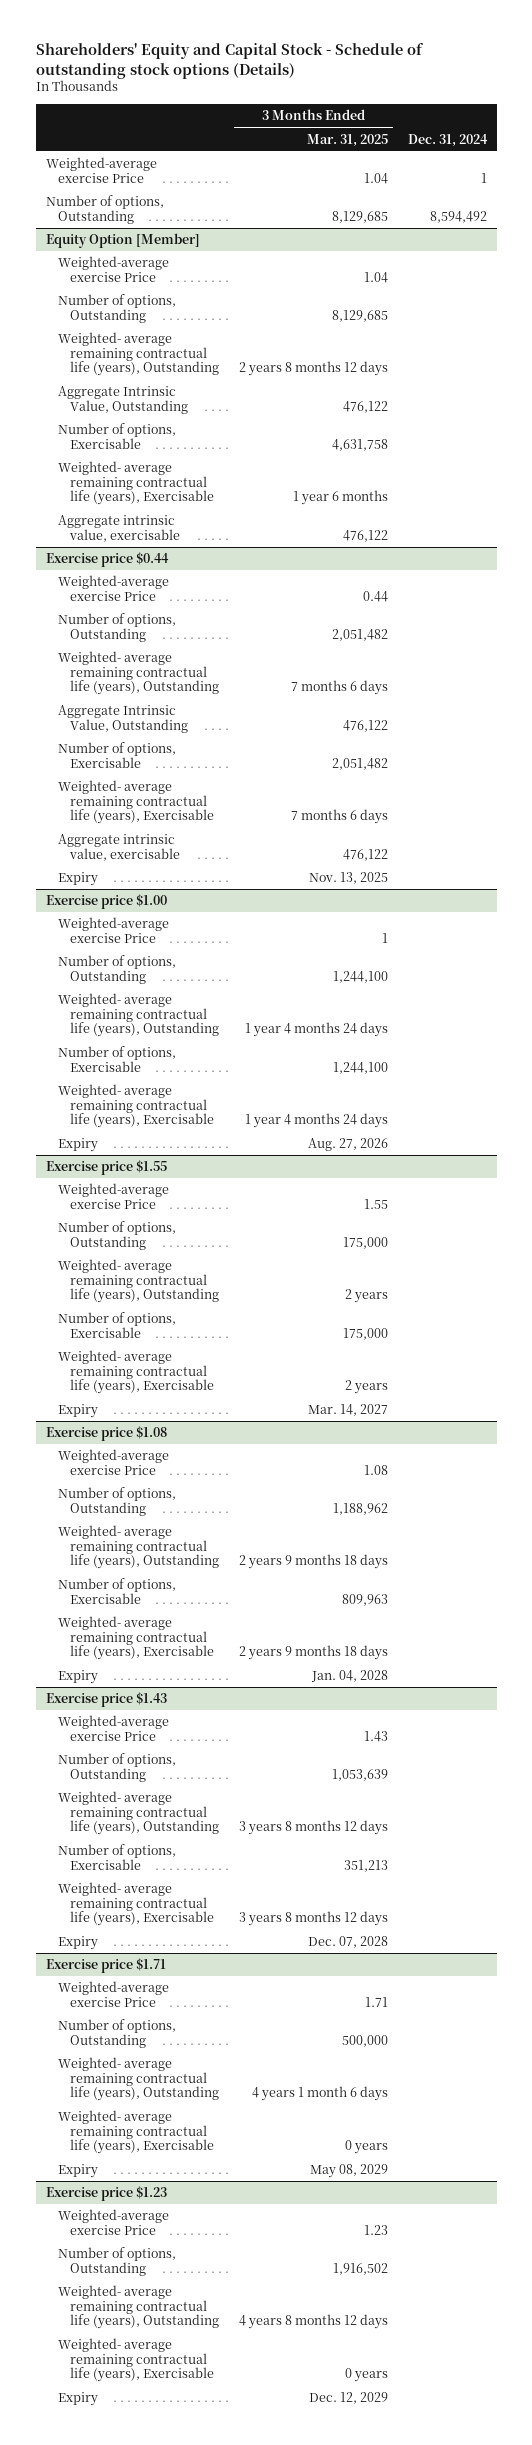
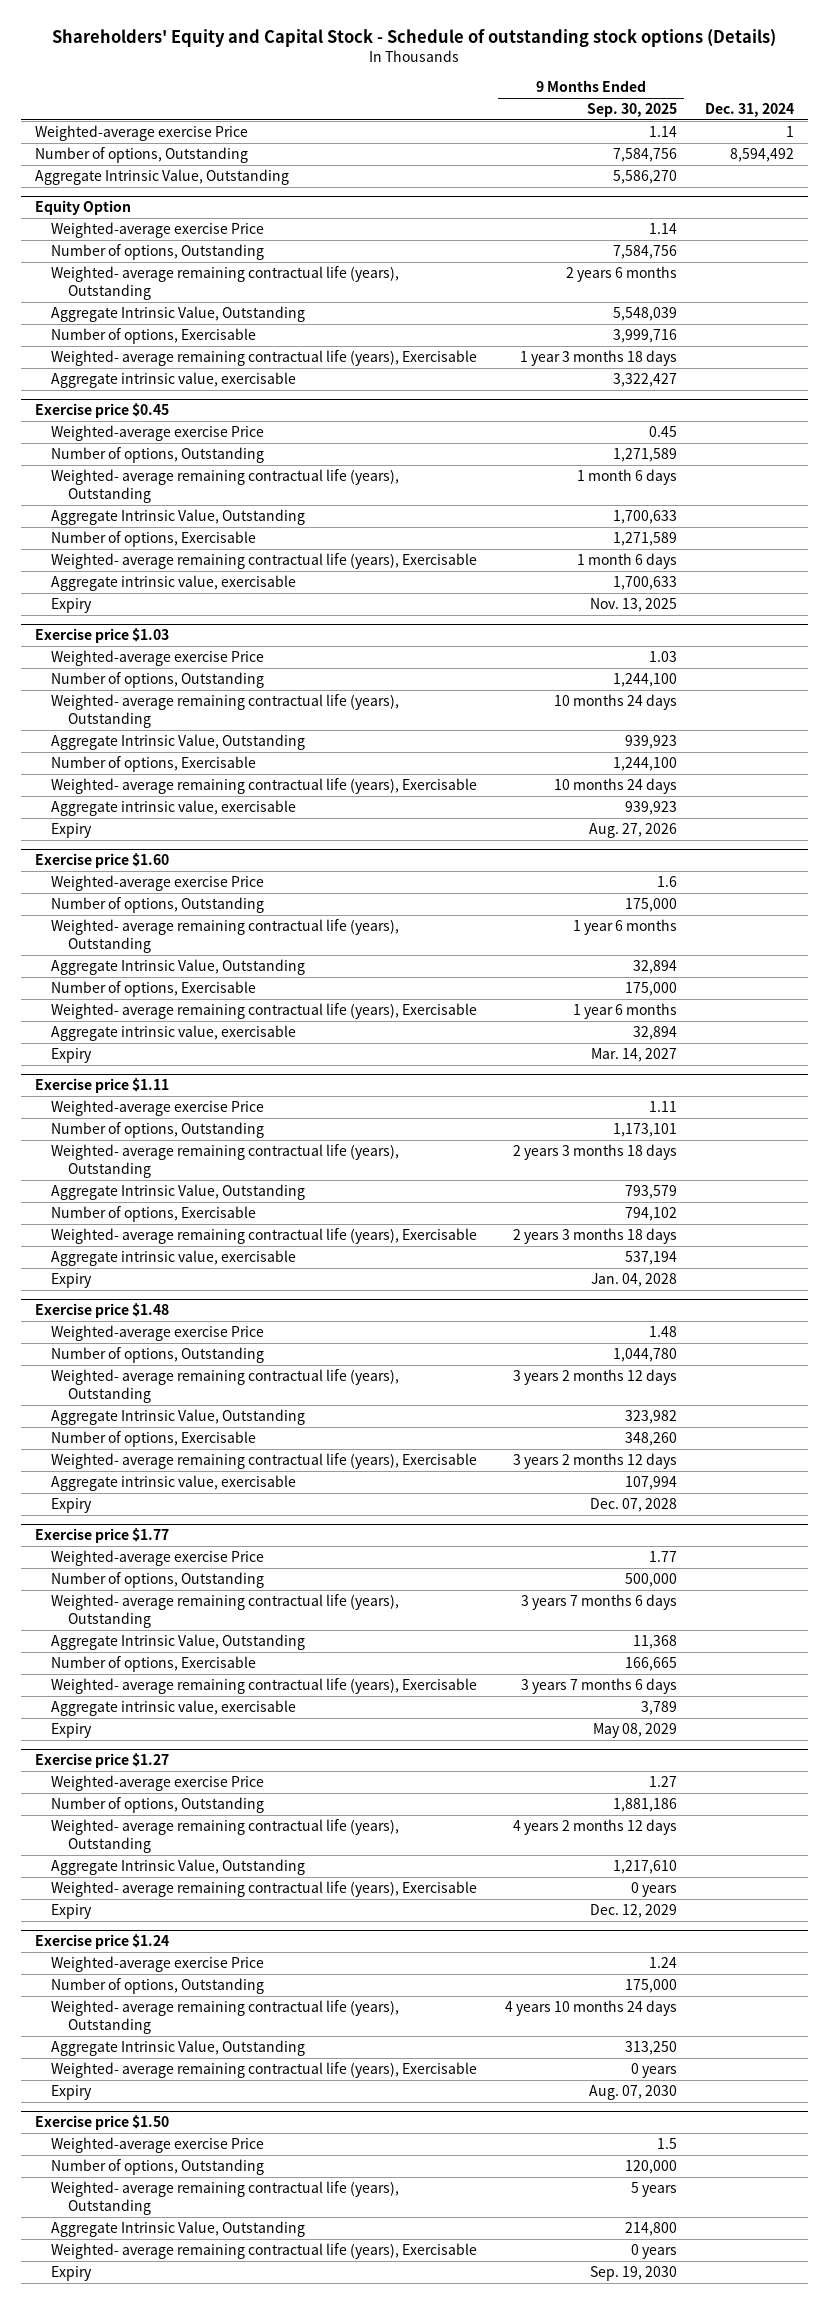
- | 3 Months Ended Mar. 31, 2025 | Dec. 31, 2024
+ | 9 Months Ended Sep. 30, 2025 | Dec. 31, 2024
- Equity Option [Member]
+ Aggregate Intrinsic Value, Outstanding | 5,586,270 |
+ Equity Option
- Exercise price $0.44
- Weighted-average exercise Price | 0.44 |
- Number of options, Outstanding | 2,051,482 |
- Weighted- average remaining contractual life (years), Outstanding | 7 months 6 days |
- Aggregate Intrinsic Value, Outstanding | 476,122 |
- Number of options, Exercisable | 2,051,482 |
- Weighted- average remaining contractual life (years), Exercisable | 7 months 6 days |
- Aggregate intrinsic value, exercisable | 476,122 |
- Expiry | Nov. 13, 2025 |
- Exercise price $1.00
+ Exercise price $0.45
+ Weighted-average exercise Price | 0.45 |
+ Number of options, Outstanding | 1,271,589 |
+ Weighted- average remaining contractual life (years), Outstanding | 1 month 6 days |
+ Aggregate Intrinsic Value, Outstanding | 1,700,633 |
+ Number of options, Exercisable | 1,271,589 |
+ Weighted- average remaining contractual life (years), Exercisable | 1 month 6 days |
+ Aggregate intrinsic value, exercisable | 1,700,633 |
+ Expiry | Nov. 13, 2025 |
+ Exercise price $1.03
+ Weighted-average exercise Price | 1.03 |
+ Number of options, Outstanding | 1,244,100 |
+ Weighted- average remaining contractual life (years), Outstanding | 10 months 24 days |
+ Aggregate Intrinsic Value, Outstanding | 939,923 |
+ Number of options, Exercisable | 1,244,100 |
+ Weighted- average remaining contractual life (years), Exercisable | 10 months 24 days |
+ Aggregate intrinsic value, exercisable | 939,923 |
+ Expiry | Aug. 27, 2026 |
+ Exercise price $1.60
+ Aggregate Intrinsic Value, Outstanding | 32,894 |
+ Aggregate intrinsic value, exercisable | 32,894 |
- Exercise price $1.55
+ Exercise price $1.11
+ Aggregate Intrinsic Value, Outstanding | 793,579 |
+ Aggregate intrinsic value, exercisable | 537,194 |
- Exercise price $1.08
+ Exercise price $1.48
+ Aggregate Intrinsic Value, Outstanding | 323,982 |
+ Aggregate intrinsic value, exercisable | 107,994 |
- Exercise price $1.43
+ Exercise price $1.77
+ Aggregate Intrinsic Value, Outstanding | 11,368 |
+ Aggregate intrinsic value, exercisable | 3,789 |
- Exercise price $1.71
+ Exercise price $1.27
+ Aggregate Intrinsic Value, Outstanding | 1,217,610 |
- Exercise price $1.23
+ Exercise price $1.24
+ Aggregate Intrinsic Value, Outstanding | 313,250 |
+ Exercise price $1.50
+ Weighted-average exercise Price | 1.5 |
+ Number of options, Outstanding | 120,000 |
+ Weighted- average remaining contractual life (years), Outstanding | 5 years |
+ Aggregate Intrinsic Value, Outstanding | 214,800 |
+ Weighted- average remaining contractual life (years), Exercisable | 0 years |
+ Expiry | Sep. 19, 2030 |

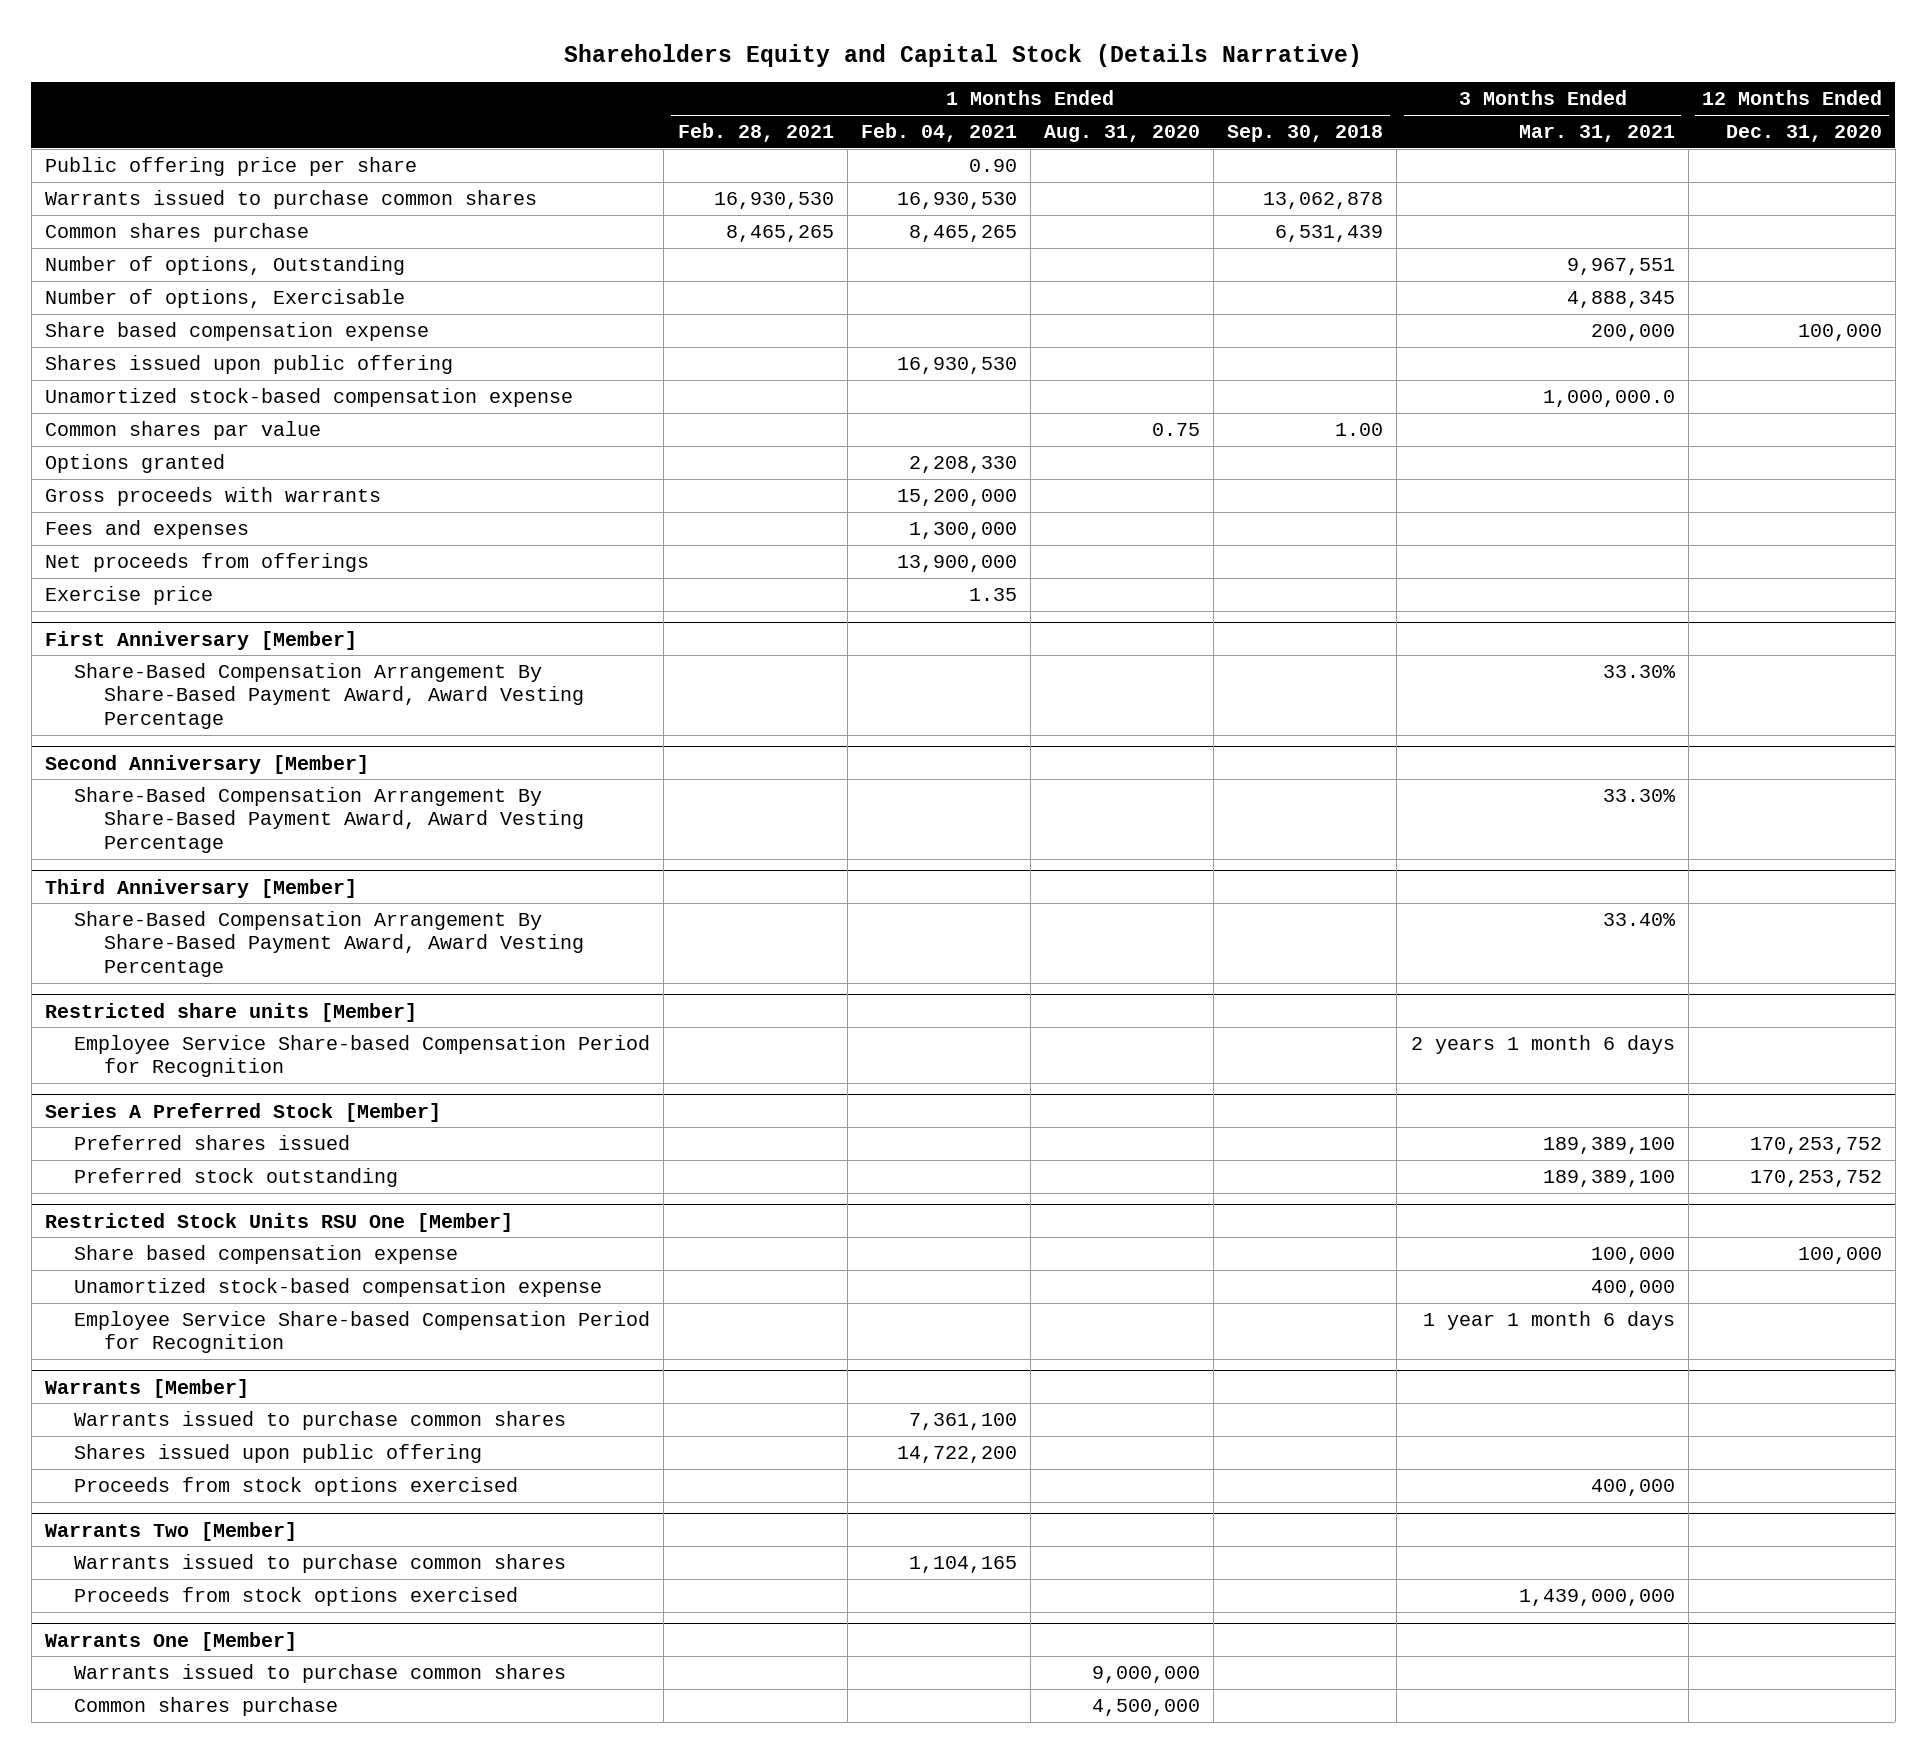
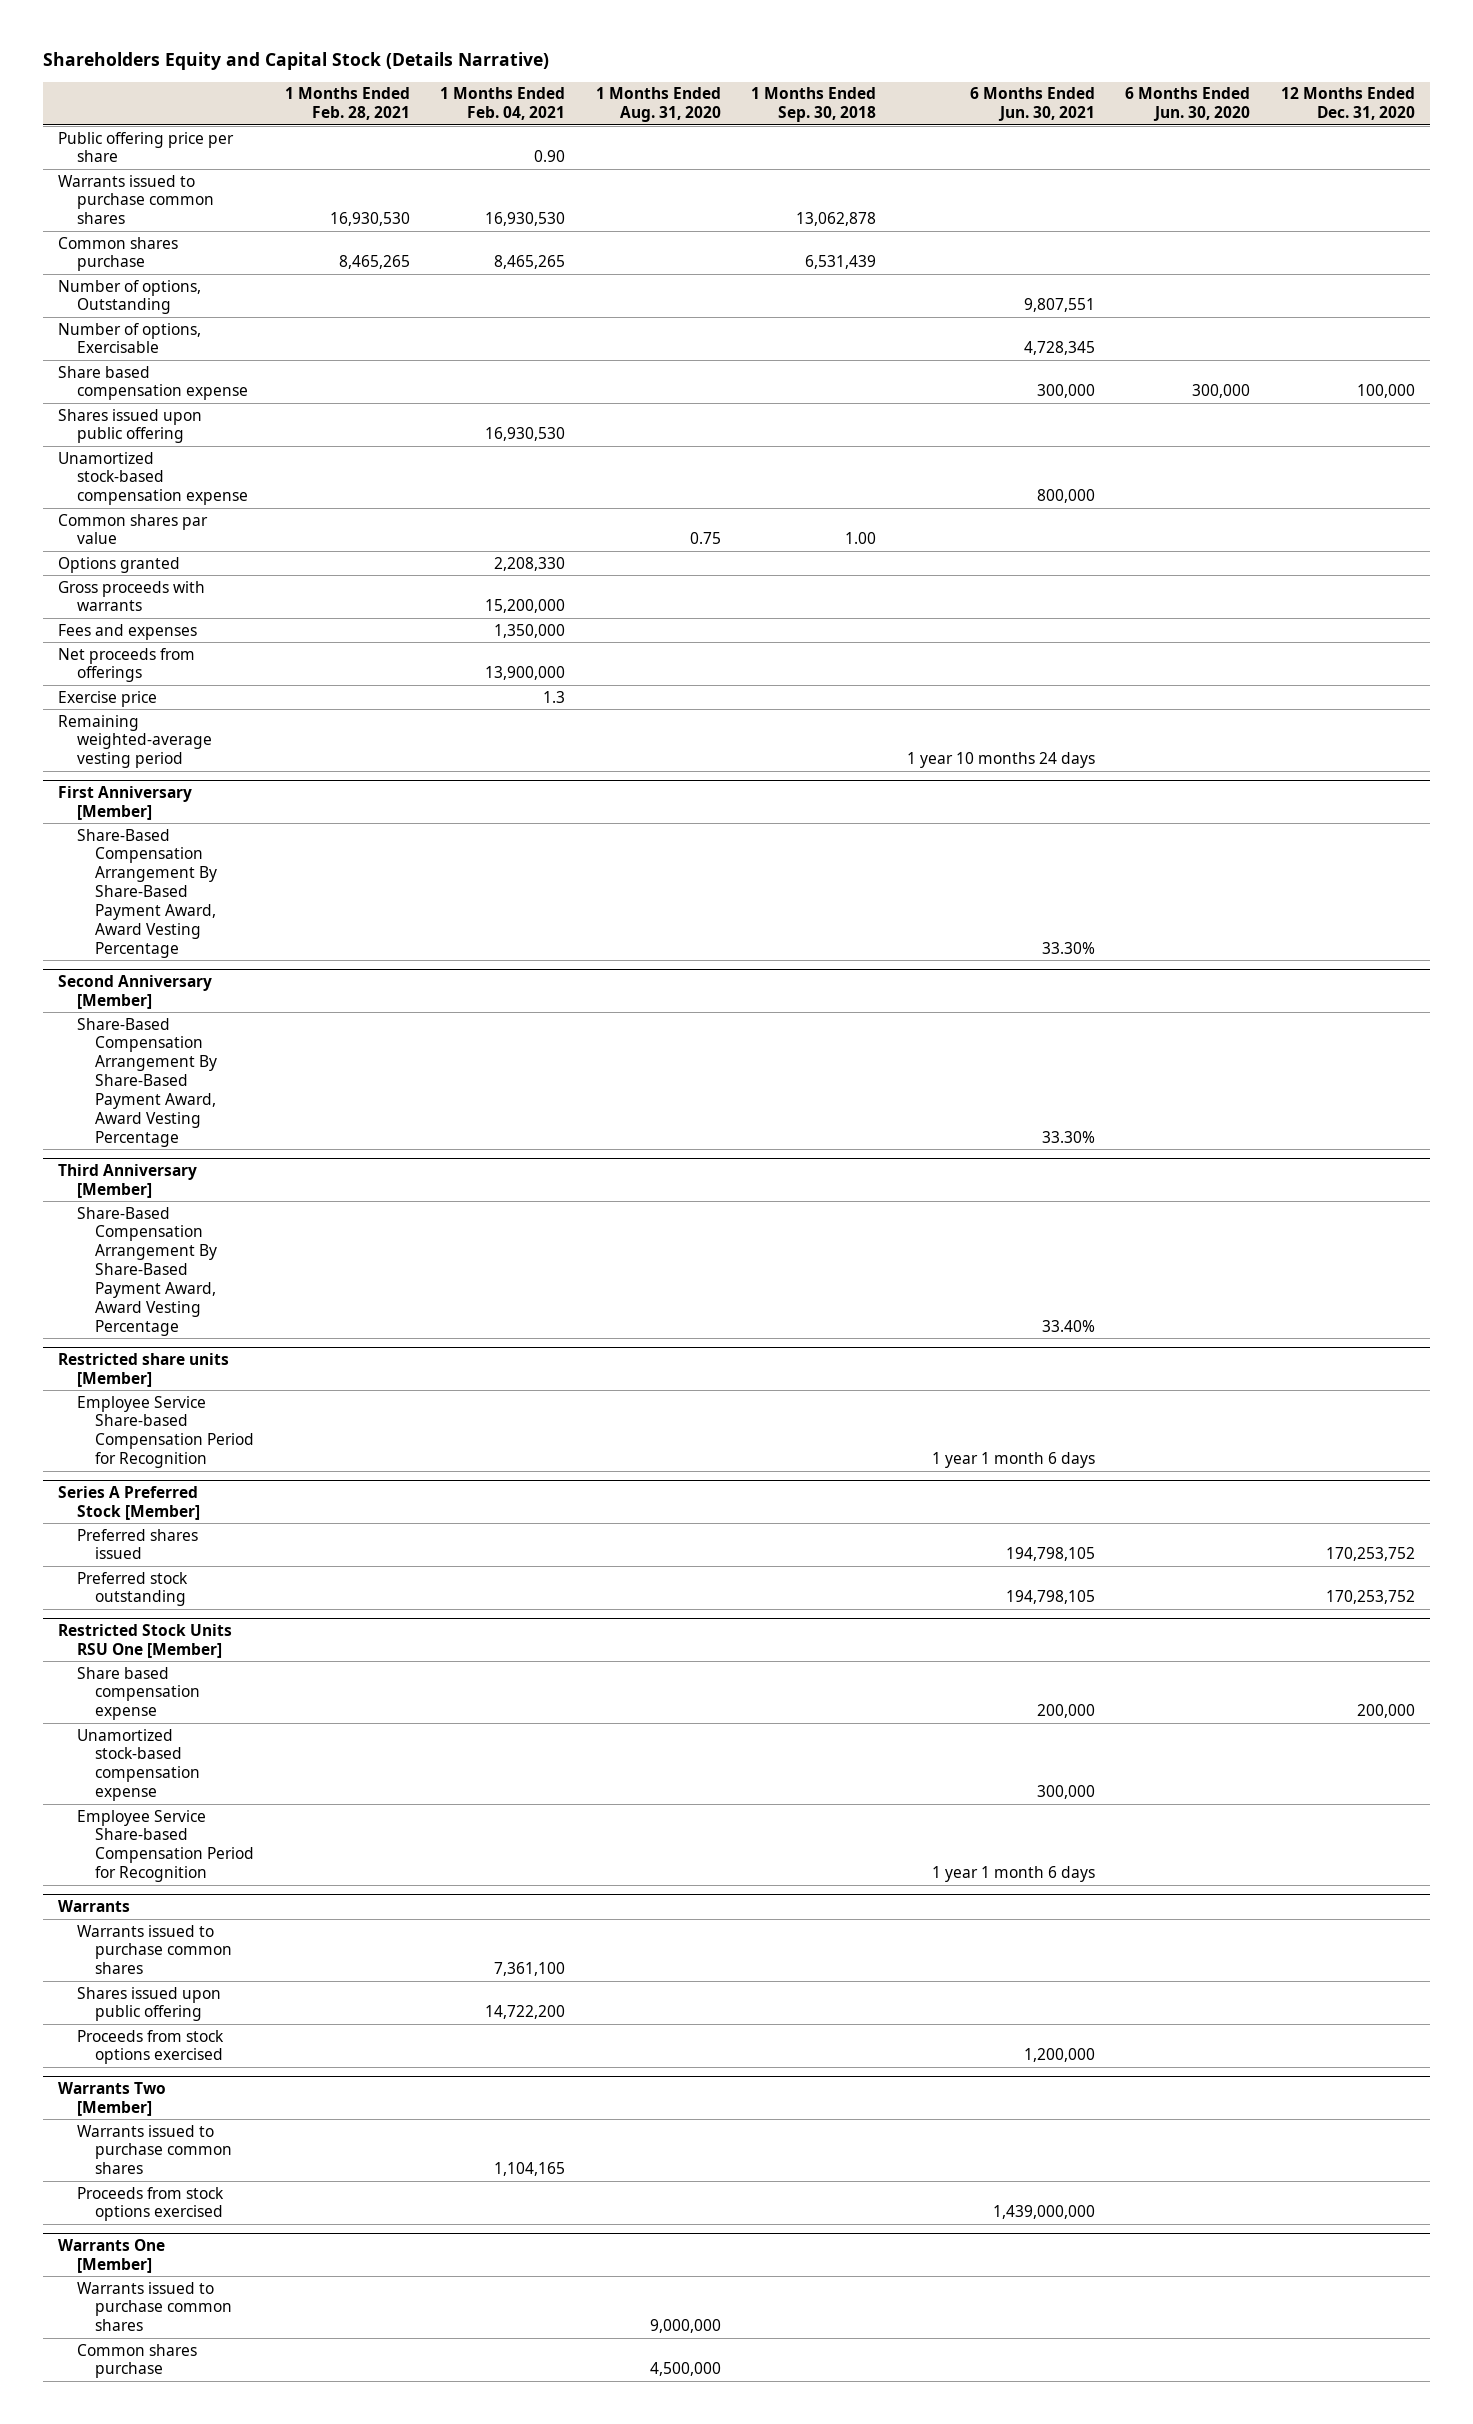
- | 1 Months Ended Feb. 28, 2021 | 1 Months Ended Feb. 04, 2021 | 1 Months Ended Aug. 31, 2020 | 1 Months Ended Sep. 30, 2018 | 3 Months Ended Mar. 31, 2021 | 12 Months Ended Dec. 31, 2020
+ | 1 Months Ended Feb. 28, 2021 | 1 Months Ended Feb. 04, 2021 | 1 Months Ended Aug. 31, 2020 | 1 Months Ended Sep. 30, 2018 | 6 Months Ended Jun. 30, 2021 | 6 Months Ended Jun. 30, 2020 | 12 Months Ended Dec. 31, 2020
- Fees and expenses | | 1,300,000 | | | |
+ Fees and expenses | | 1,350,000 | | | | |
- Exercise price | | 1.35 | | | |
+ Exercise price | | 1.3 | | | | |
+ Remaining weighted-average vesting period | | | | | 1 year 10 months 24 days | |
@ Restricted Stock Units RSU One [Member]
- Share based compensation expense | | | | | 100,000 | 100,000
+ Share based compensation expense | | | | | 200,000 | | 200,000
- Warrants [Member]
+ Warrants

